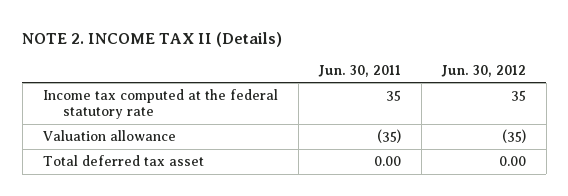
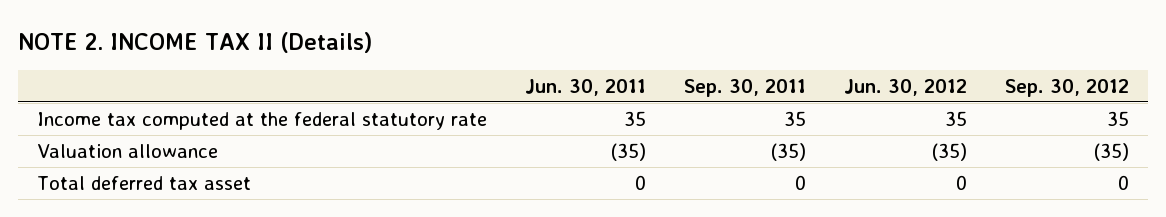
- | Jun. 30, 2011 | Jun. 30, 2012
+ | Jun. 30, 2011 | Sep. 30, 2011 | Jun. 30, 2012 | Sep. 30, 2012
- Total deferred tax asset | 0.00 | 0.00
+ Total deferred tax asset | 0 | 0 | 0 | 0

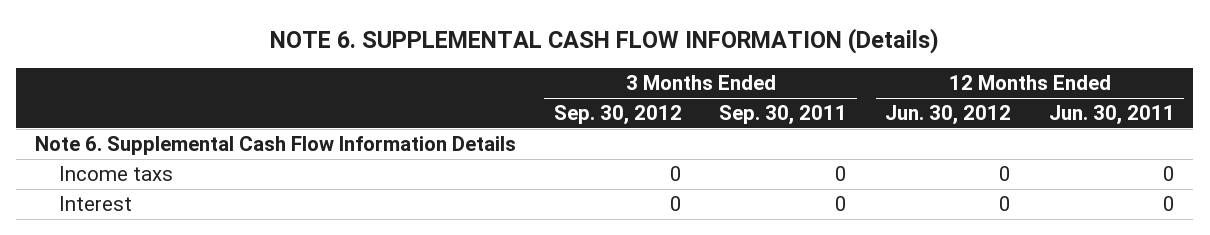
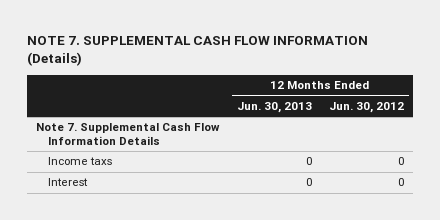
- NOTE 6. SUPPLEMENTAL CASH FLOW INFORMATION (Details)
+ NOTE 7. SUPPLEMENTAL CASH FLOW INFORMATION (Details)
- | 3 Months Ended Sep. 30, 2012 | 3 Months Ended Sep. 30, 2011 | 12 Months Ended Jun. 30, 2012 | 12 Months Ended Jun. 30, 2011
+ | 12 Months Ended Jun. 30, 2013 | 12 Months Ended Jun. 30, 2012
- Note 6. Supplemental Cash Flow Information Details
+ Note 7. Supplemental Cash Flow Information Details

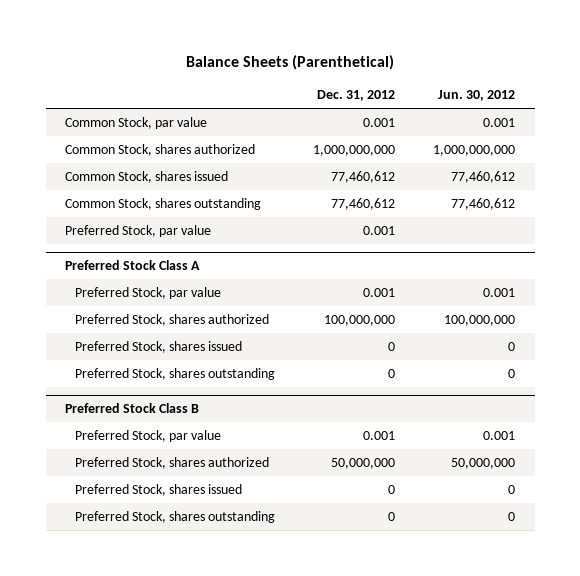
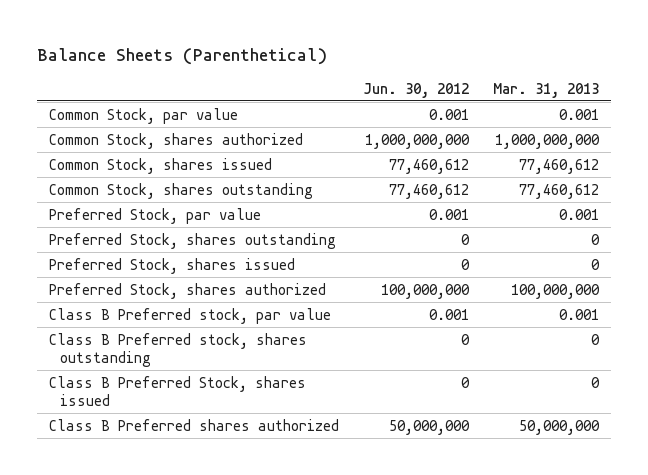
- | Dec. 31, 2012 | Jun. 30, 2012
+ | Jun. 30, 2012 | Mar. 31, 2013
- Preferred Stock, par value | 0.001 |
- Preferred Stock Class A
- Preferred Stock, shares authorized | 100,000,000 | 100,000,000
- Preferred Stock, shares issued | 0 | 0
- Preferred Stock Class B
- Preferred Stock, par value | 0.001 | 0.001
- Preferred Stock, shares authorized | 50,000,000 | 50,000,000
- Preferred Stock, shares outstanding | 0 | 0
+ Preferred Stock, shares authorized | 100,000,000 | 100,000,000
+ Class B Preferred stock, par value | 0.001 | 0.001
+ Class B Preferred stock, shares outstanding | 0 | 0
+ Class B Preferred Stock, shares issued | 0 | 0
+ Class B Preferred shares authorized | 50,000,000 | 50,000,000

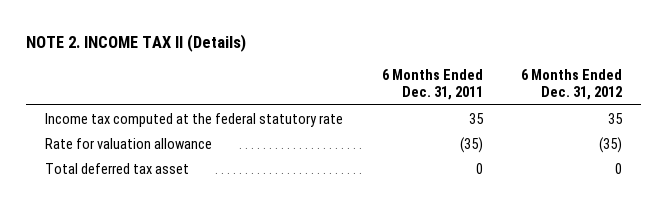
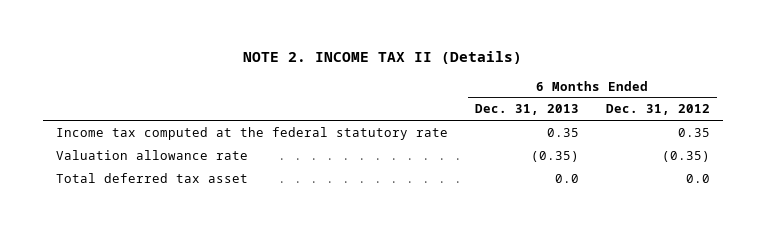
- | 6 Months Ended Dec. 31, 2011 | 6 Months Ended Dec. 31, 2012
+ | 6 Months Ended Dec. 31, 2013 | 6 Months Ended Dec. 31, 2012
- Income tax computed at the federal statutory rate | 35 | 35
- Rate for valuation allowance | (35) | (35)
- Total deferred tax asset | 0 | 0
+ Income tax computed at the federal statutory rate | 0.35 | 0.35
+ Valuation allowance rate | (0.35) | (0.35)
+ Total deferred tax asset | 0.0 | 0.0

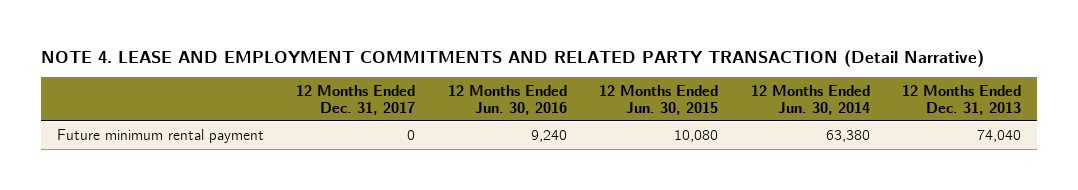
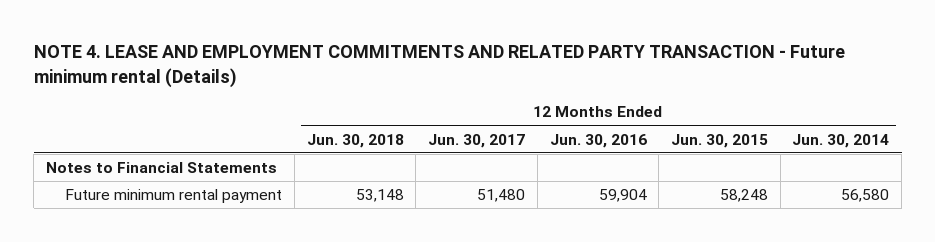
- NOTE 4. LEASE AND EMPLOYMENT COMMITMENTS AND RELATED PARTY TRANSACTION (Detail Narrative)
+ NOTE 4. LEASE AND EMPLOYMENT COMMITMENTS AND RELATED PARTY TRANSACTION - Future minimum rental (Details)
- | 12 Months Ended Dec. 31, 2017 | 12 Months Ended Jun. 30, 2016 | 12 Months Ended Jun. 30, 2015 | 12 Months Ended Jun. 30, 2014 | 12 Months Ended Dec. 31, 2013
+ | 12 Months Ended Jun. 30, 2018 | 12 Months Ended Jun. 30, 2017 | 12 Months Ended Jun. 30, 2016 | 12 Months Ended Jun. 30, 2015 | 12 Months Ended Jun. 30, 2014
- Future minimum rental payment | 0 | 9,240 | 10,080 | 63,380 | 74,040
+ Notes to Financial Statements
+ Future minimum rental payment | 53,148 | 51,480 | 59,904 | 58,248 | 56,580

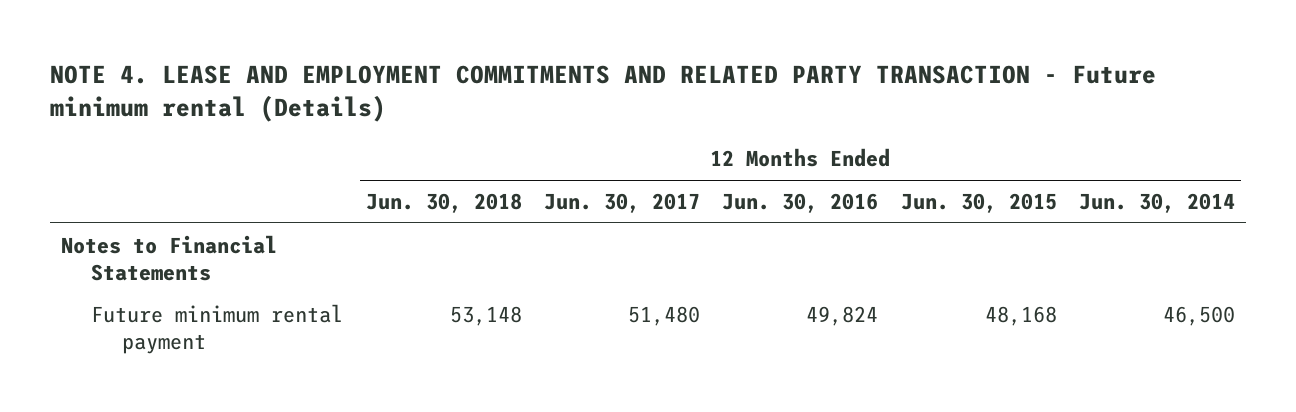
- Future minimum rental payment | 53,148 | 51,480 | 59,904 | 58,248 | 56,580
+ Future minimum rental payment | 53,148 | 51,480 | 49,824 | 48,168 | 46,500

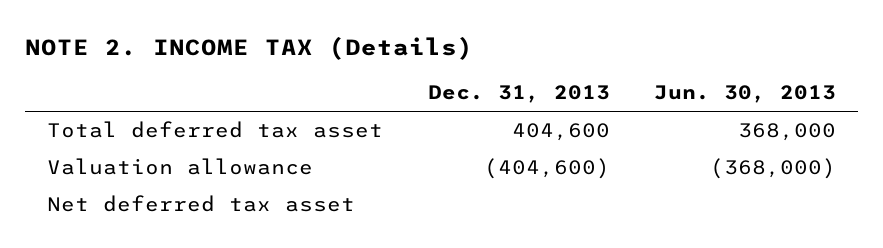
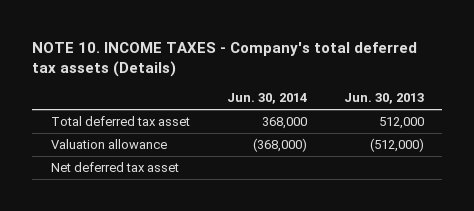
- NOTE 2. INCOME TAX (Details)
+ NOTE 10. INCOME TAXES - Company's total deferred tax assets (Details)
- | Dec. 31, 2013 | Jun. 30, 2013
+ | Jun. 30, 2014 | Jun. 30, 2013
- Total deferred tax asset | 404,600 | 368,000
- Valuation allowance | (404,600) | (368,000)
+ Total deferred tax asset | 368,000 | 512,000
+ Valuation allowance | (368,000) | (512,000)

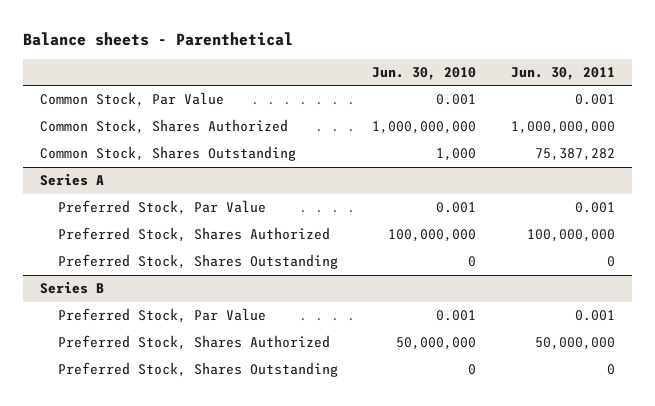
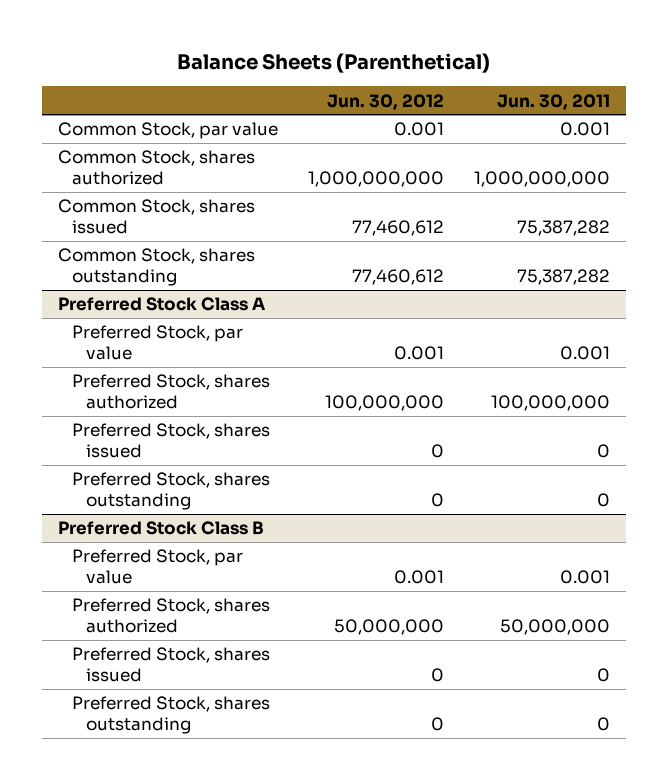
- Balance sheets - Parenthetical
+ Balance Sheets (Parenthetical)
- | Jun. 30, 2010 | Jun. 30, 2011
+ | Jun. 30, 2012 | Jun. 30, 2011
- Common Stock, Par Value | 0.001 | 0.001
- Common Stock, Shares Authorized | 1,000,000,000 | 1,000,000,000
- Common Stock, Shares Outstanding | 1,000 | 75,387,282
- Series A
- Preferred Stock, Par Value | 0.001 | 0.001
- Preferred Stock, Shares Authorized | 100,000,000 | 100,000,000
- Preferred Stock, Shares Outstanding | 0 | 0
- Series B
- Preferred Stock, Par Value | 0.001 | 0.001
- Preferred Stock, Shares Authorized | 50,000,000 | 50,000,000
- Preferred Stock, Shares Outstanding | 0 | 0
+ Common Stock, par value | 0.001 | 0.001
+ Common Stock, shares authorized | 1,000,000,000 | 1,000,000,000
+ Common Stock, shares issued | 77,460,612 | 75,387,282
+ Common Stock, shares outstanding | 77,460,612 | 75,387,282
+ Preferred Stock Class A
+ Preferred Stock, par value | 0.001 | 0.001
+ Preferred Stock, shares authorized | 100,000,000 | 100,000,000
+ Preferred Stock, shares issued | 0 | 0
+ Preferred Stock, shares outstanding | 0 | 0
+ Preferred Stock Class B
+ Preferred Stock, par value | 0.001 | 0.001
+ Preferred Stock, shares authorized | 50,000,000 | 50,000,000
+ Preferred Stock, shares issued | 0 | 0
+ Preferred Stock, shares outstanding | 0 | 0

